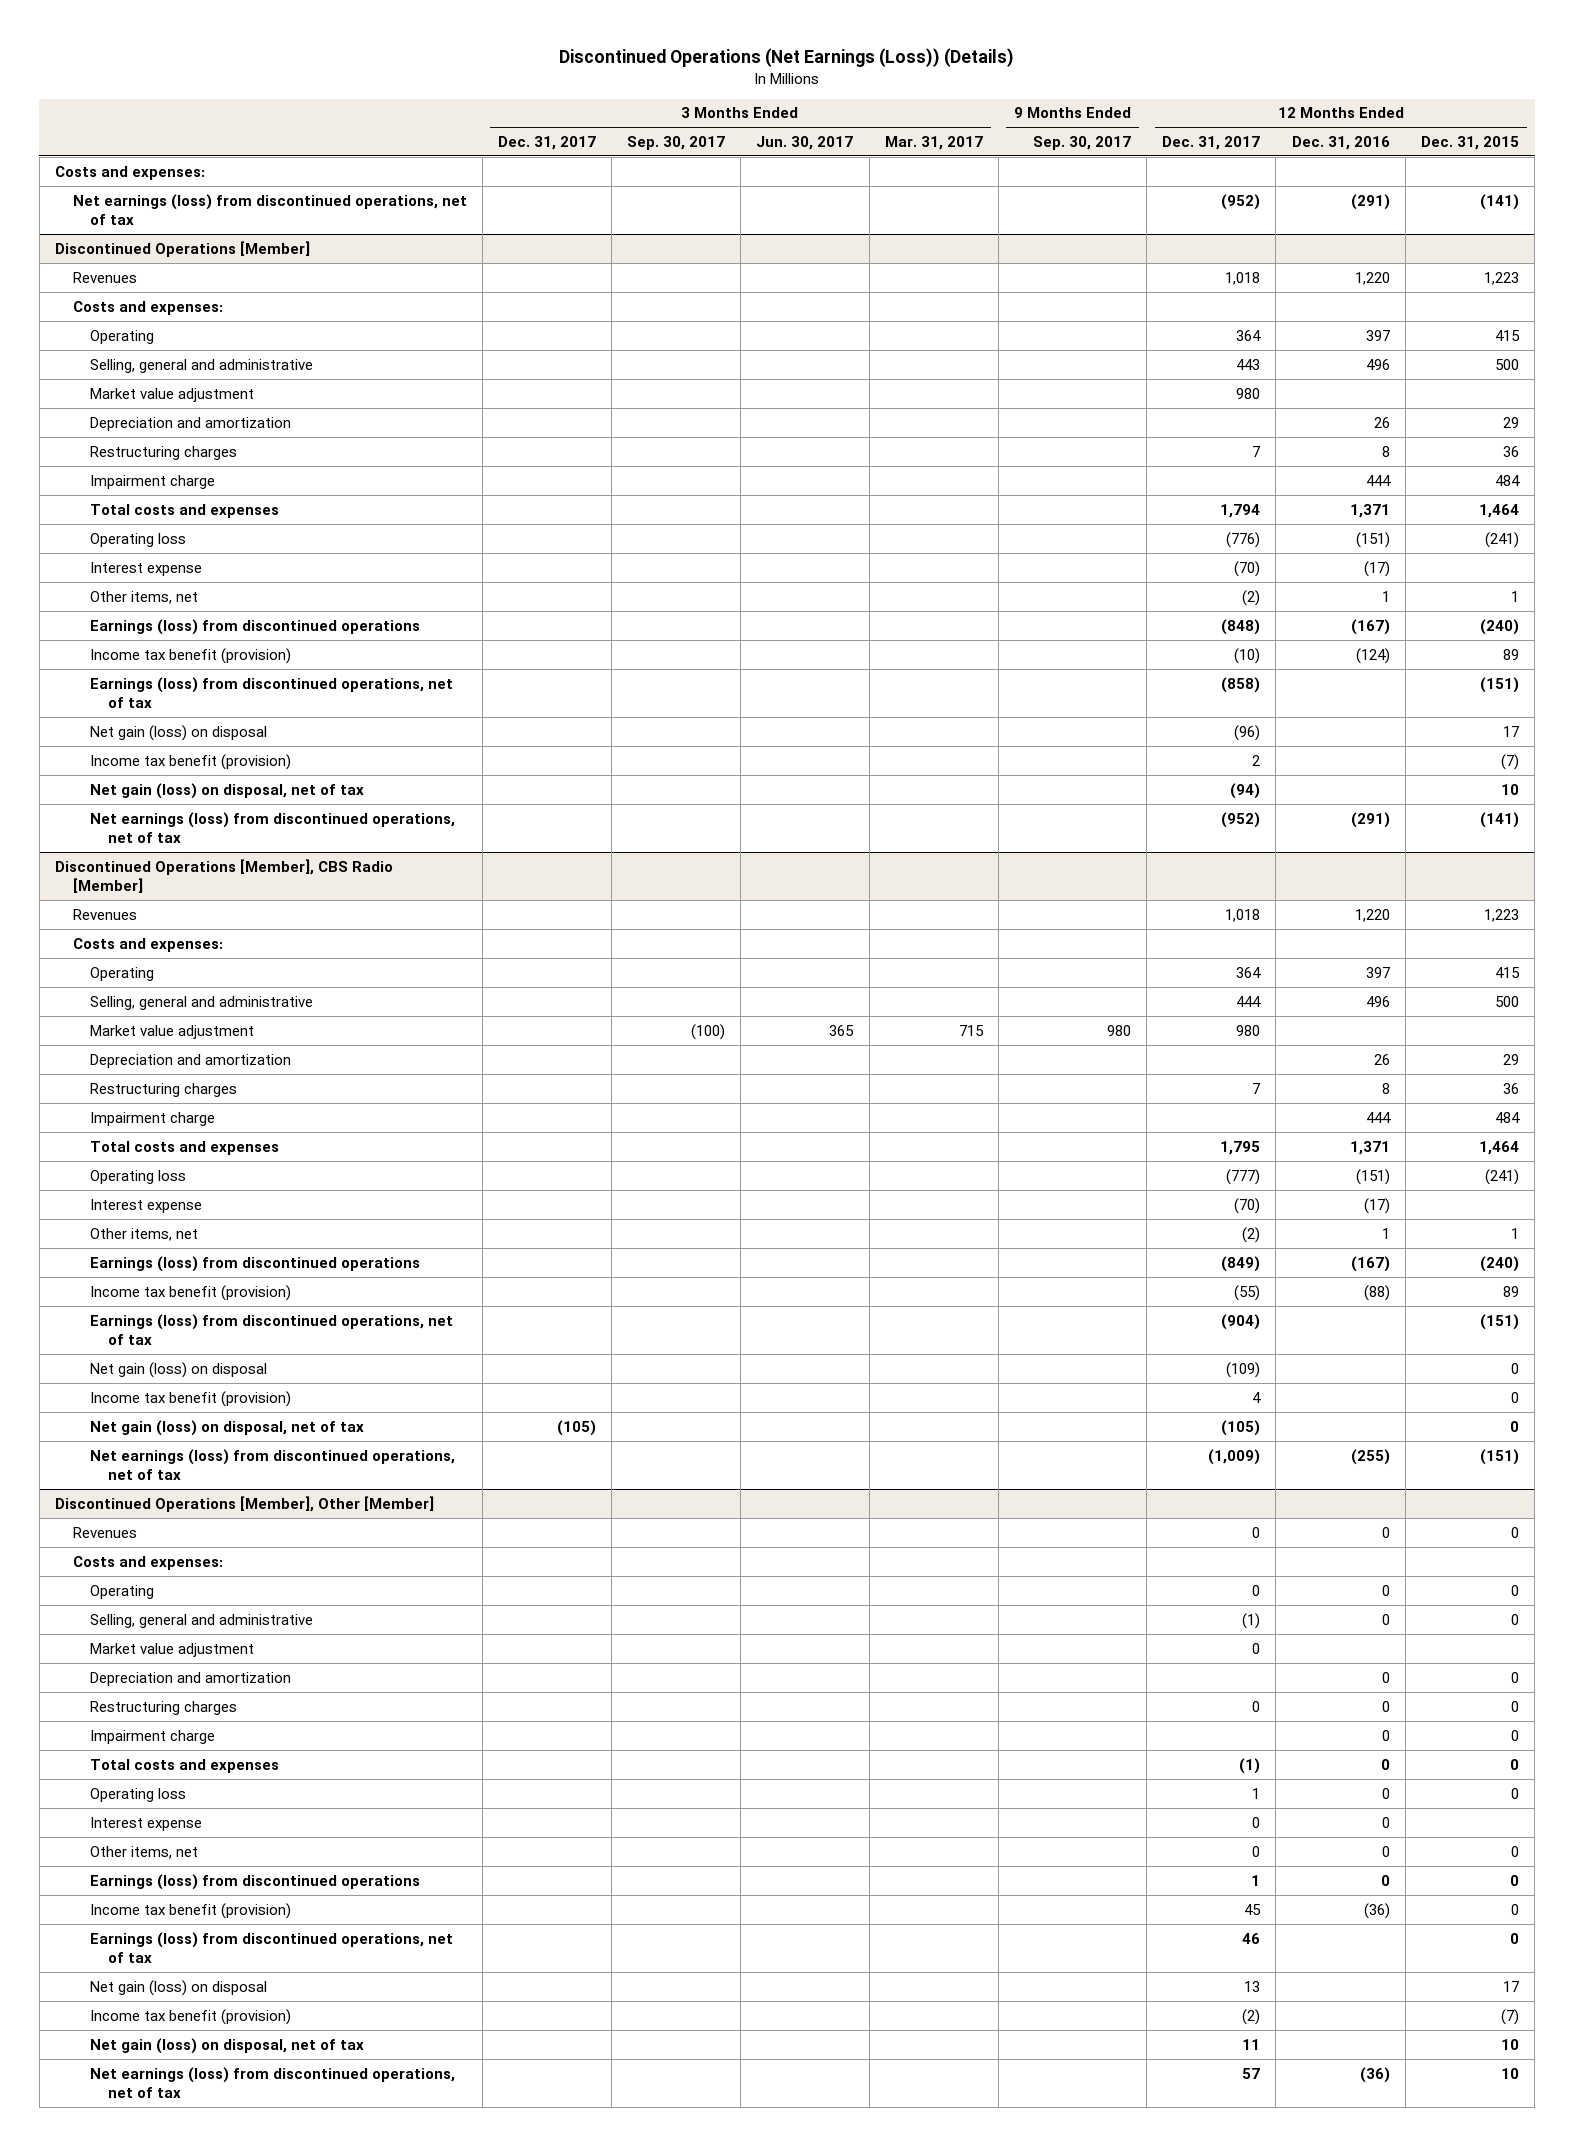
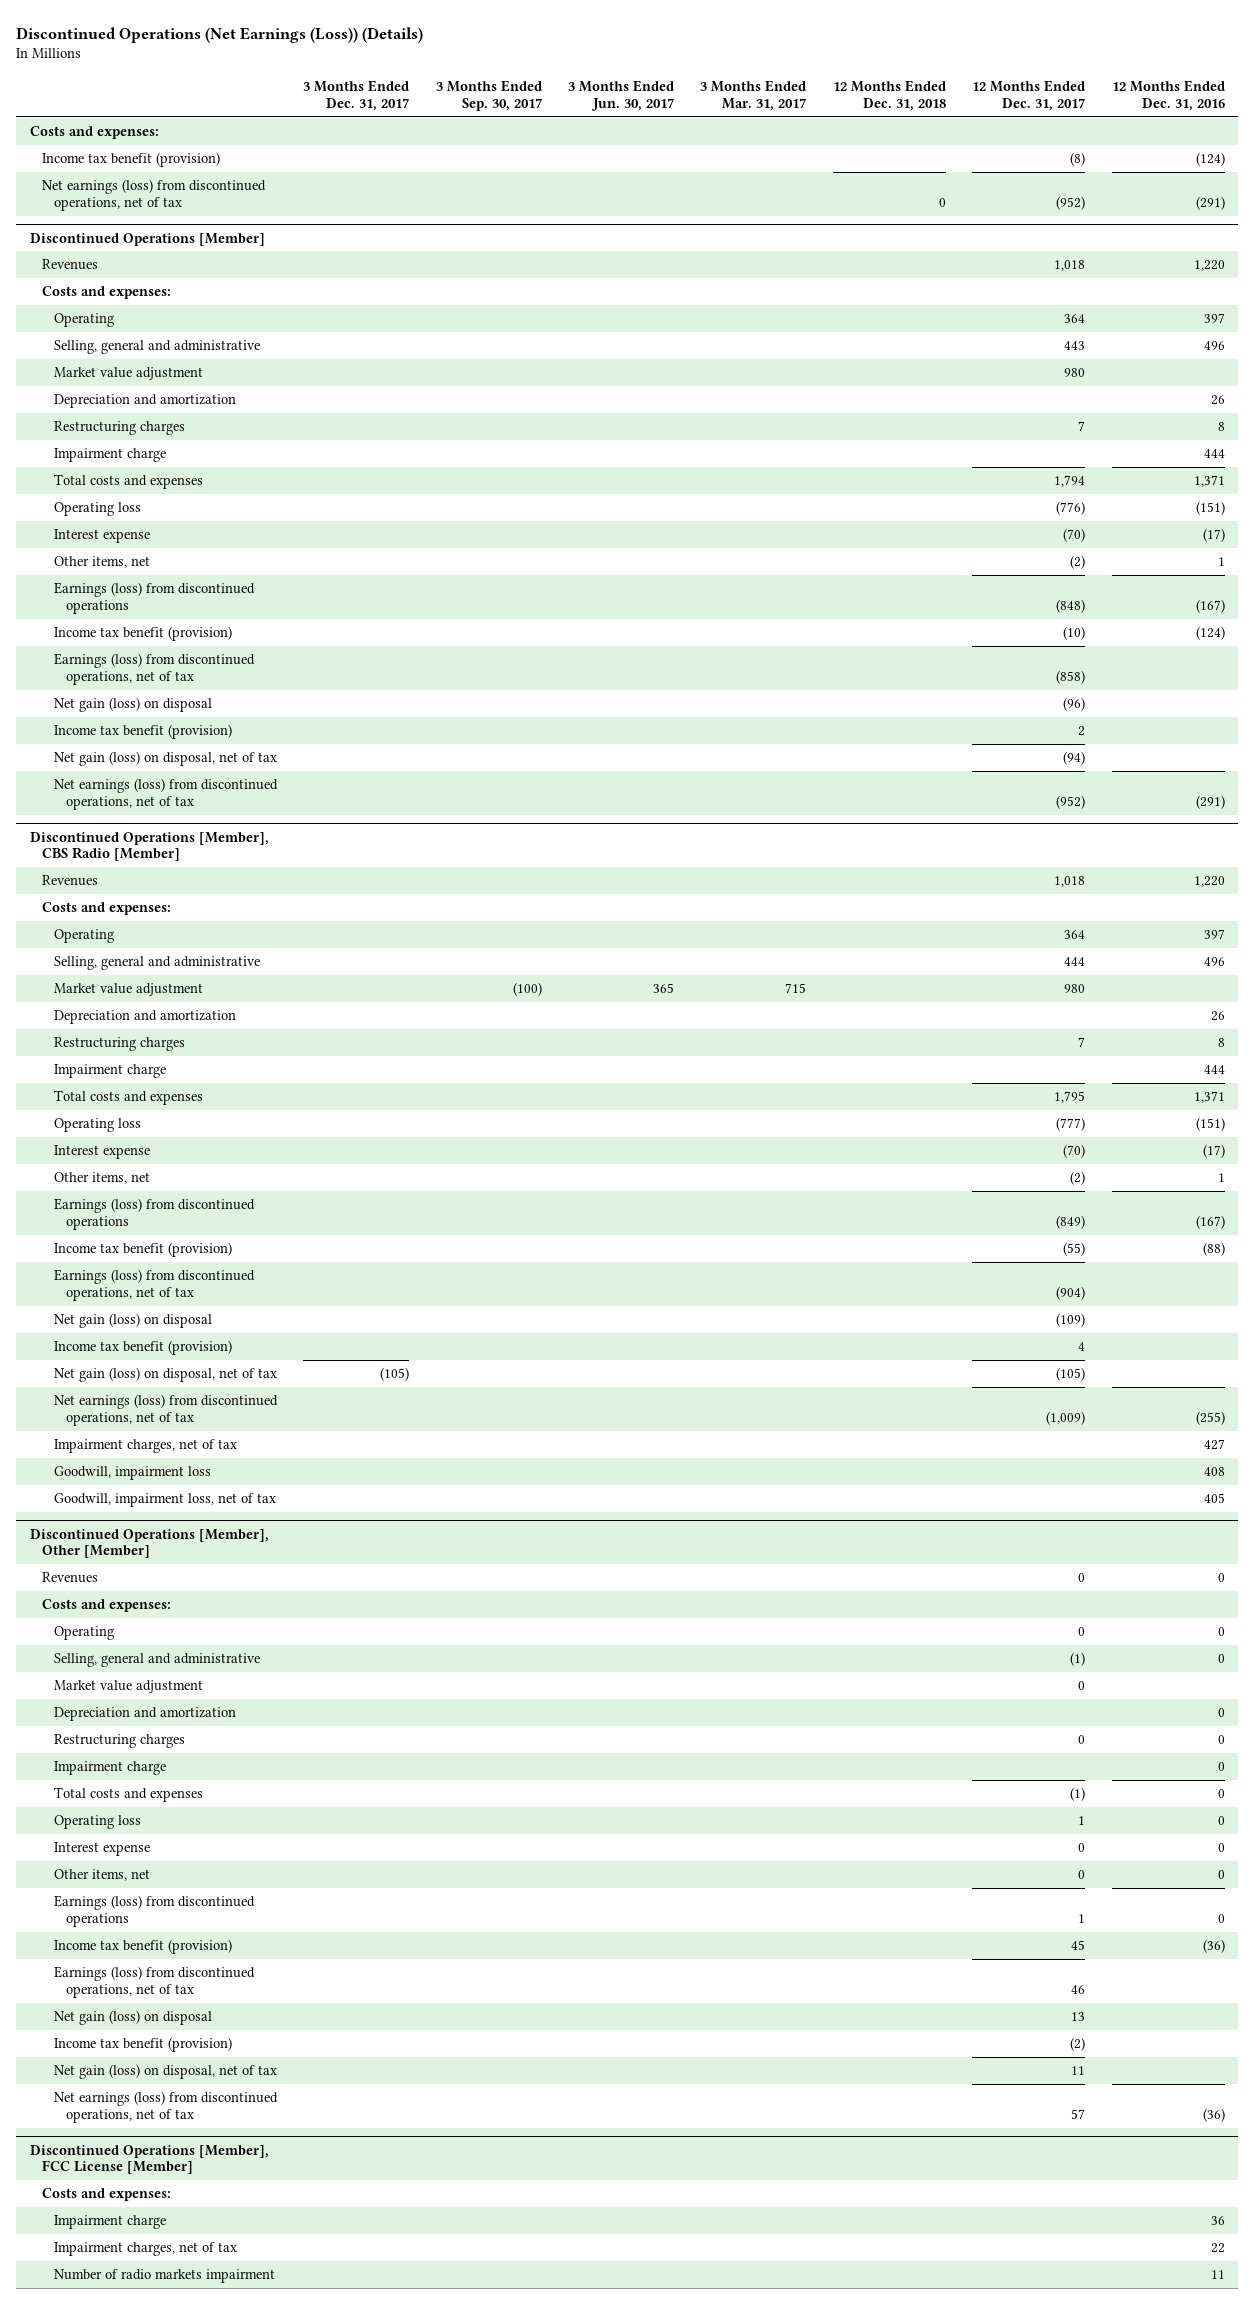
- | 3 Months Ended Dec. 31, 2017 | 3 Months Ended Sep. 30, 2017 | 3 Months Ended Jun. 30, 2017 | 3 Months Ended Mar. 31, 2017 | 9 Months Ended Sep. 30, 2017 | 12 Months Ended Dec. 31, 2017 | 12 Months Ended Dec. 31, 2016 | 12 Months Ended Dec. 31, 2015
+ | 3 Months Ended Dec. 31, 2017 | 3 Months Ended Sep. 30, 2017 | 3 Months Ended Jun. 30, 2017 | 3 Months Ended Mar. 31, 2017 | 12 Months Ended Dec. 31, 2018 | 12 Months Ended Dec. 31, 2017 | 12 Months Ended Dec. 31, 2016
+ Income tax benefit (provision) | | | | | | (8) | (124)
@ Discontinued Operations [Member], CBS Radio [Member]
+ Impairment charges, net of tax | | | | | | | 427
+ Goodwill, impairment loss | | | | | | | 408
+ Goodwill, impairment loss, net of tax | | | | | | | 405
+ Discontinued Operations [Member], FCC License [Member]
+ Costs and expenses:
+ Impairment charge | | | | | | | 36
+ Impairment charges, net of tax | | | | | | | 22
+ Number of radio markets impairment | | | | | | | 11

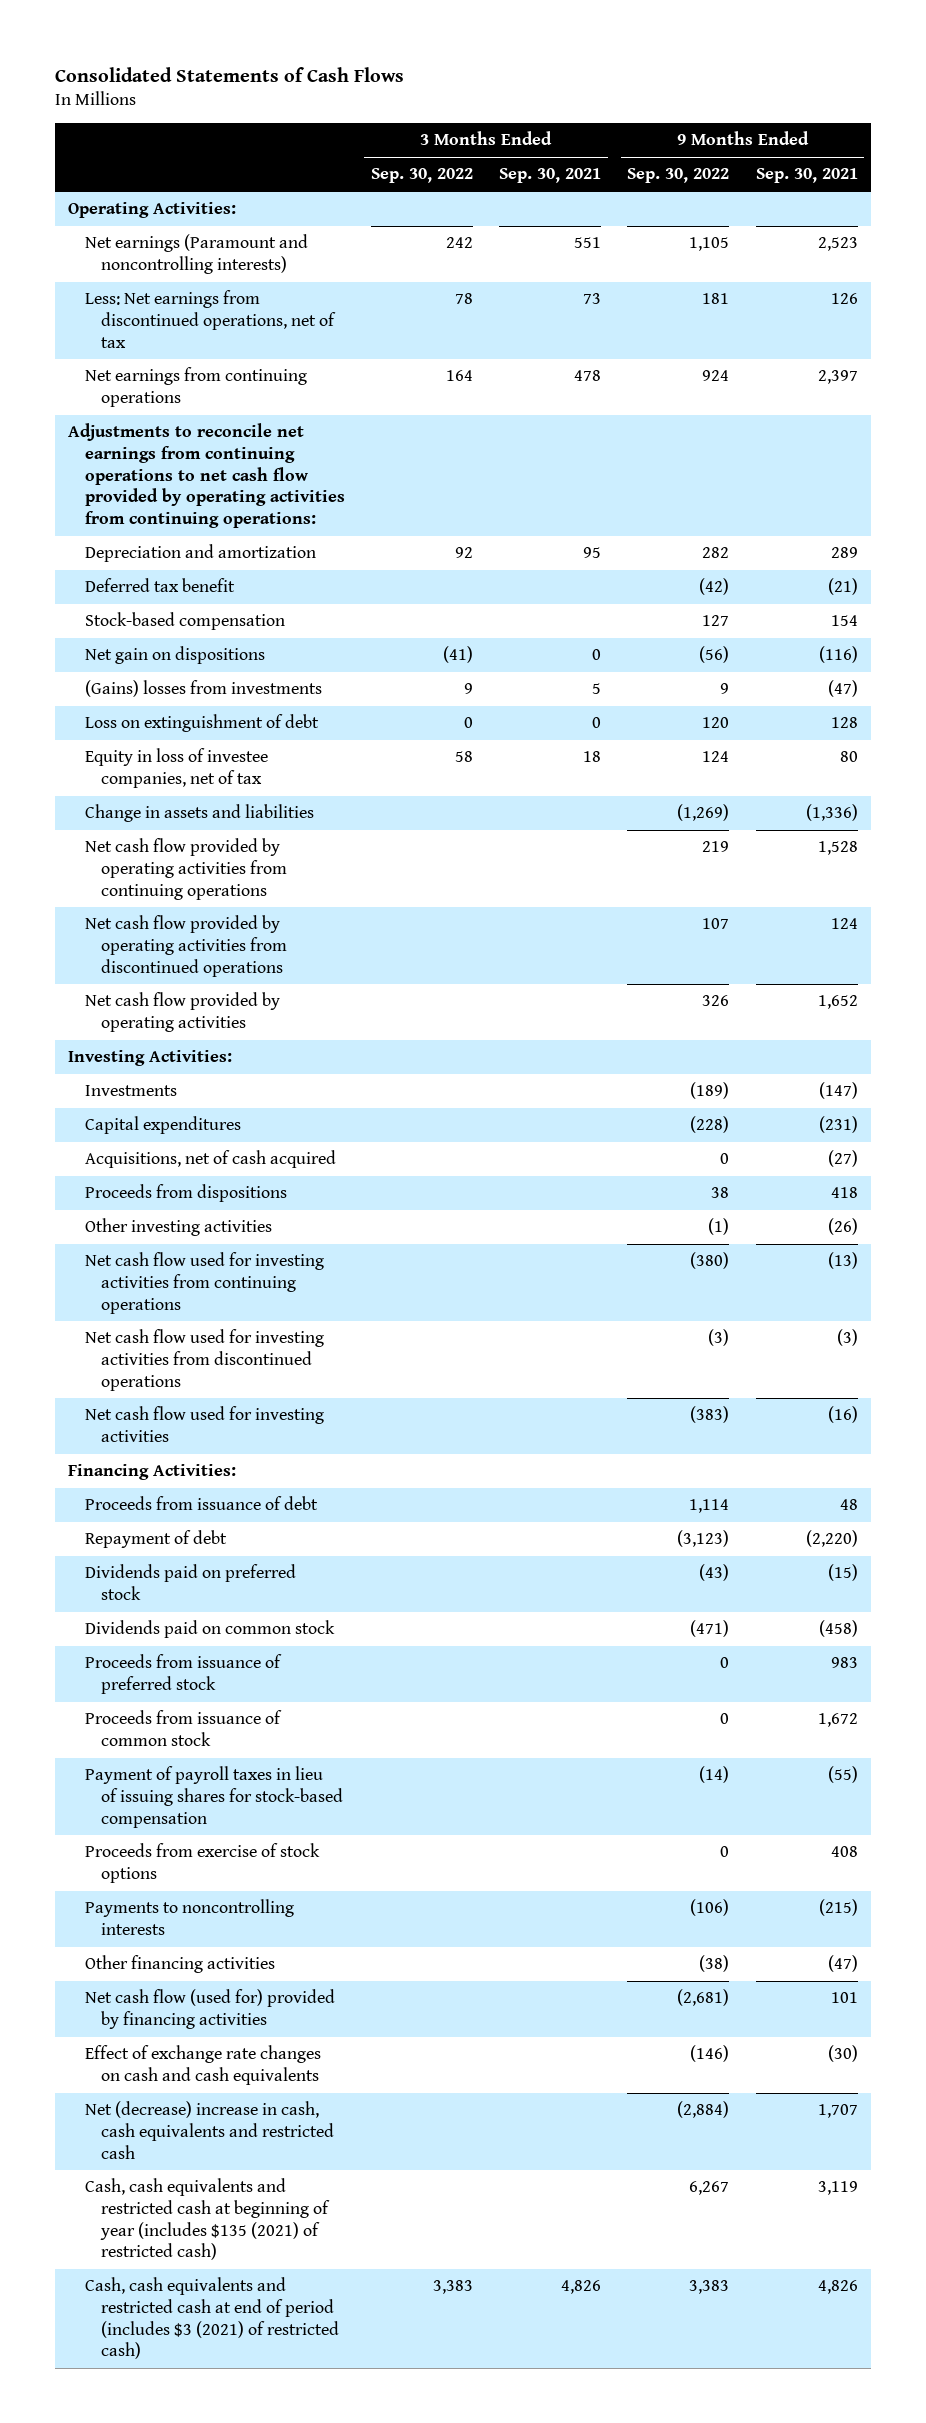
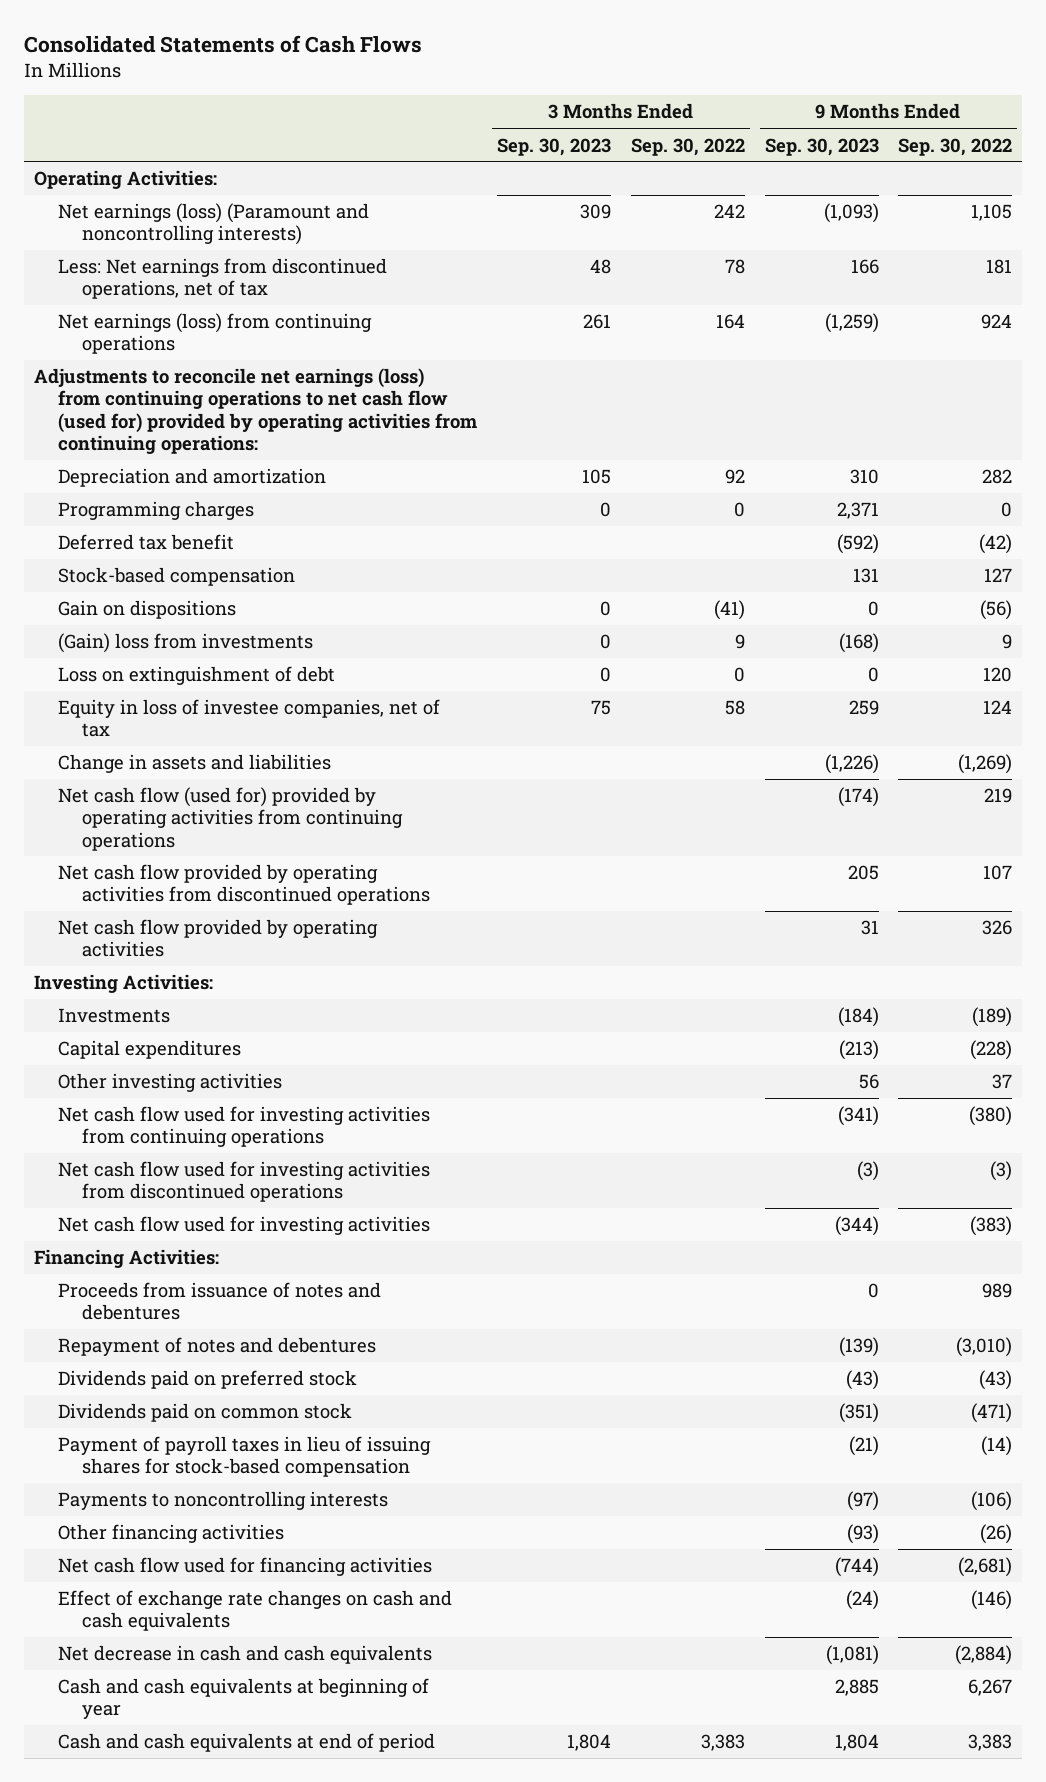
- | 3 Months Ended Sep. 30, 2022 | 3 Months Ended Sep. 30, 2021 | 9 Months Ended Sep. 30, 2022 | 9 Months Ended Sep. 30, 2021
+ | 3 Months Ended Sep. 30, 2023 | 3 Months Ended Sep. 30, 2022 | 9 Months Ended Sep. 30, 2023 | 9 Months Ended Sep. 30, 2022
- Net earnings (Paramount and noncontrolling interests) | 242 | 551 | 1,105 | 2,523
+ Net earnings (loss) (Paramount and noncontrolling interests) | 309 | 242 | (1,093) | 1,105
- Net earnings from continuing operations | 164 | 478 | 924 | 2,397
- Adjustments to reconcile net earnings from continuing operations to net cash flow provided by operating activities from continuing operations:
+ Net earnings (loss) from continuing operations | 261 | 164 | (1,259) | 924
+ Adjustments to reconcile net earnings (loss) from continuing operations to net cash flow (used for) provided by operating activities from continuing operations:
+ Programming charges | 0 | 0 | 2,371 | 0
- Net gain on dispositions | (41) | 0 | (56) | (116)
- (Gains) losses from investments | 9 | 5 | 9 | (47)
+ Gain on dispositions | 0 | (41) | 0 | (56)
+ (Gain) loss from investments | 0 | 9 | (168) | 9
- Net cash flow provided by operating activities from continuing operations | | | 219 | 1,528
+ Net cash flow (used for) provided by operating activities from continuing operations | | | (174) | 219
- Acquisitions, net of cash acquired | | | 0 | (27)
- Proceeds from dispositions | | | 38 | 418
- Other investing activities | | | (1) | (26)
+ Other investing activities | | | 56 | 37
- Proceeds from issuance of debt | | | 1,114 | 48
- Repayment of debt | | | (3,123) | (2,220)
+ Proceeds from issuance of notes and debentures | | | 0 | 989
+ Repayment of notes and debentures | | | (139) | (3,010)
- Proceeds from issuance of preferred stock | | | 0 | 983
- Proceeds from issuance of common stock | | | 0 | 1,672
- Proceeds from exercise of stock options | | | 0 | 408
- Other financing activities | | | (38) | (47)
- Net cash flow (used for) provided by financing activities | | | (2,681) | 101
+ Other financing activities | | | (93) | (26)
+ Net cash flow used for financing activities | | | (744) | (2,681)
- Net (decrease) increase in cash, cash equivalents and restricted cash | | | (2,884) | 1,707
- Cash, cash equivalents and restricted cash at beginning of year (includes $135 (2021) of restricted cash) | | | 6,267 | 3,119
- Cash, cash equivalents and restricted cash at end of period (includes $3 (2021) of restricted cash) | 3,383 | 4,826 | 3,383 | 4,826
+ Net decrease in cash and cash equivalents | | | (1,081) | (2,884)
+ Cash and cash equivalents at beginning of year | | | 2,885 | 6,267
+ Cash and cash equivalents at end of period | 1,804 | 3,383 | 1,804 | 3,383

